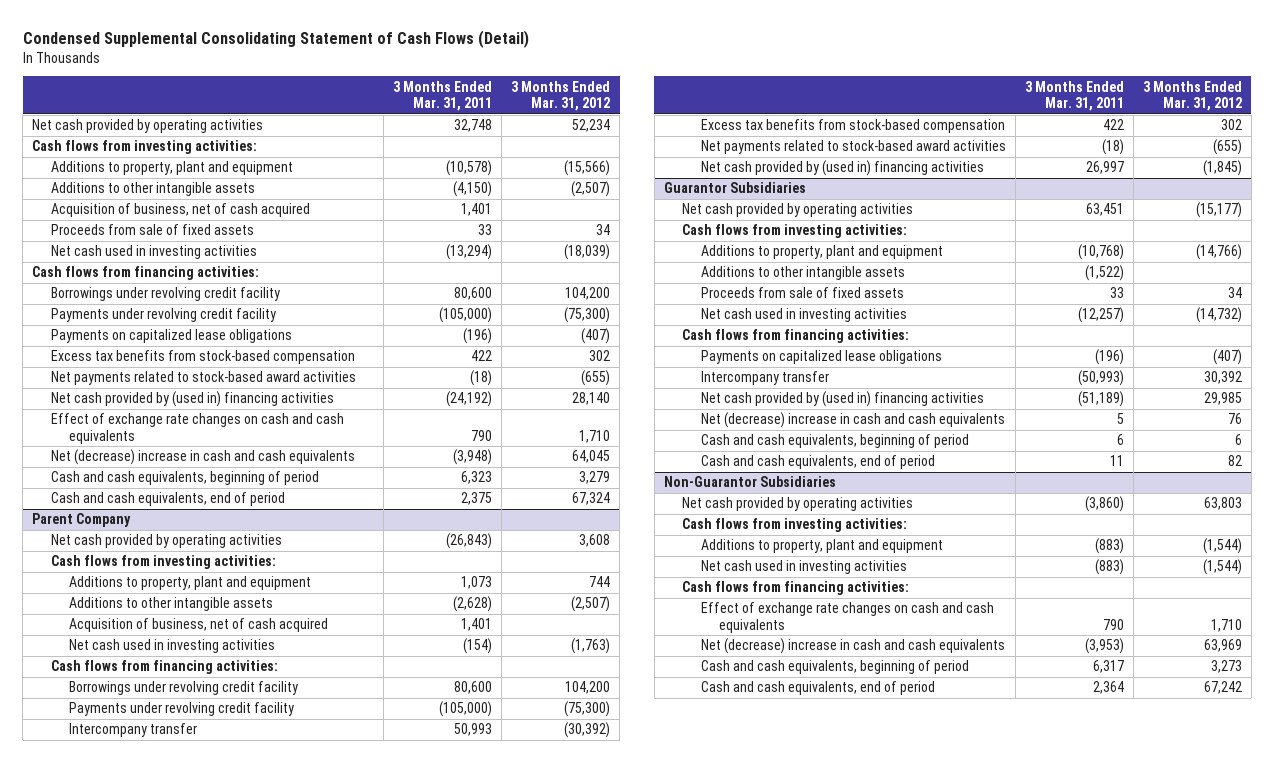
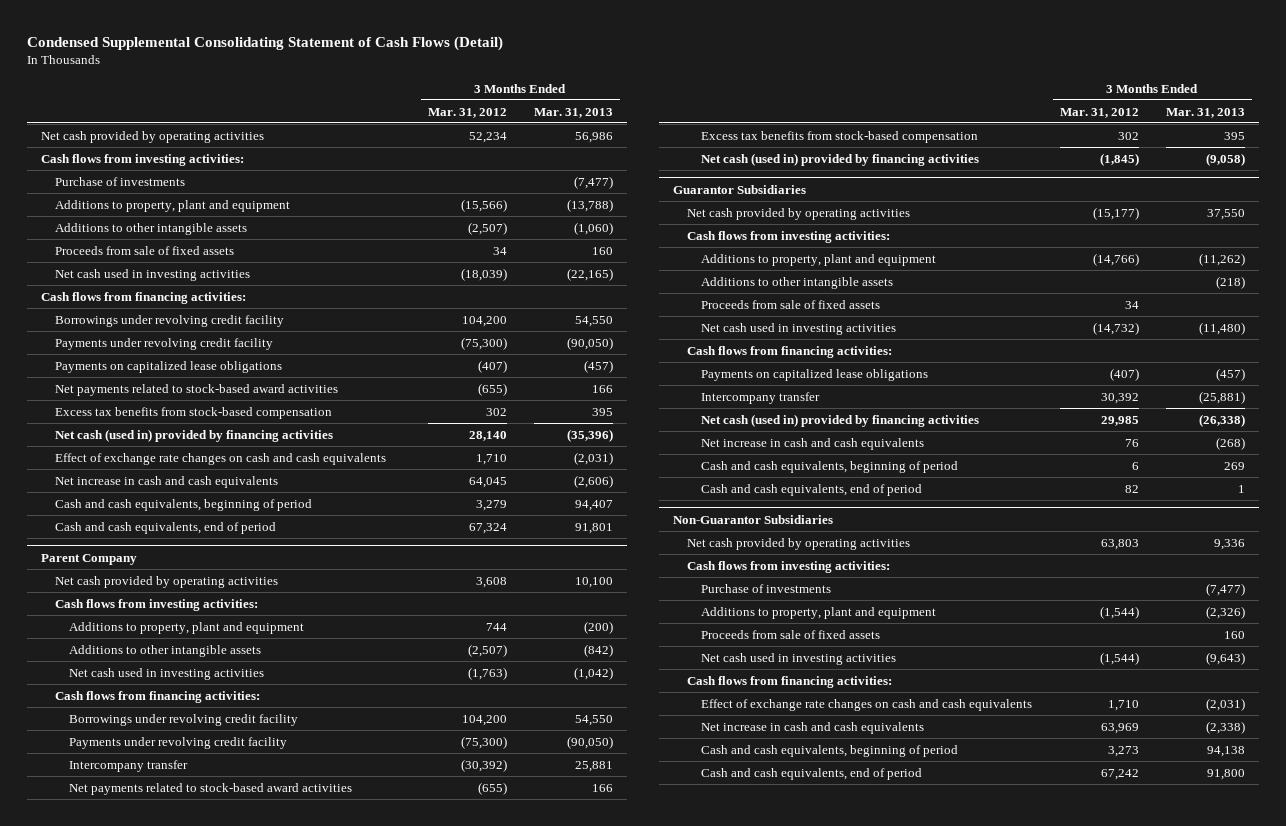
- | 3 Months Ended Mar. 31, 2011 | 3 Months Ended Mar. 31, 2012
+ | 3 Months Ended Mar. 31, 2012 | 3 Months Ended Mar. 31, 2013
+ Purchase of investments | | (7,477)
- Acquisition of business, net of cash acquired | 1,401 |
- Net cash provided by (used in) financing activities | (24,192) | 28,140
moved down: Excess tax benefits from stock-based compensation | 302 | 395
+ Net cash (used in) provided by financing activities | 28,140 | (35,396)
- Net (decrease) increase in cash and cash equivalents | (3,948) | 64,045
+ Net increase in cash and cash equivalents | 64,045 | (2,606)
@ Parent Company
- Acquisition of business, net of cash acquired | 1,401 |
- Net cash provided by (used in) financing activities | 26,997 | (1,845)
moved down: Excess tax benefits from stock-based compensation | 302 | 395
+ Net cash (used in) provided by financing activities | (1,845) | (9,058)
@ Guarantor Subsidiaries
- Net cash provided by (used in) financing activities | (51,189) | 29,985
- Net (decrease) increase in cash and cash equivalents | 5 | 76
+ Net cash (used in) provided by financing activities | 29,985 | (26,338)
+ Net increase in cash and cash equivalents | 76 | (268)
@ Non-Guarantor Subsidiaries
+ Purchase of investments | | (7,477)
+ Proceeds from sale of fixed assets | | 160
- Net (decrease) increase in cash and cash equivalents | (3,953) | 63,969
+ Net increase in cash and cash equivalents | 63,969 | (2,338)

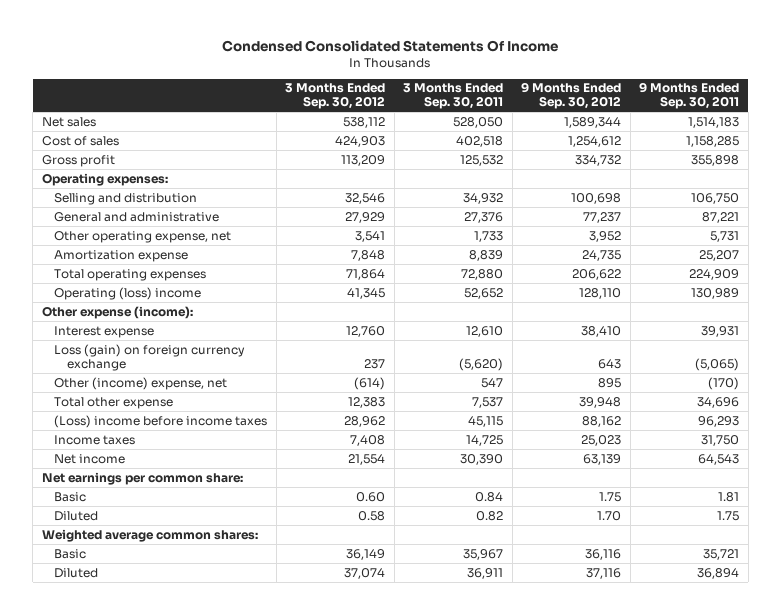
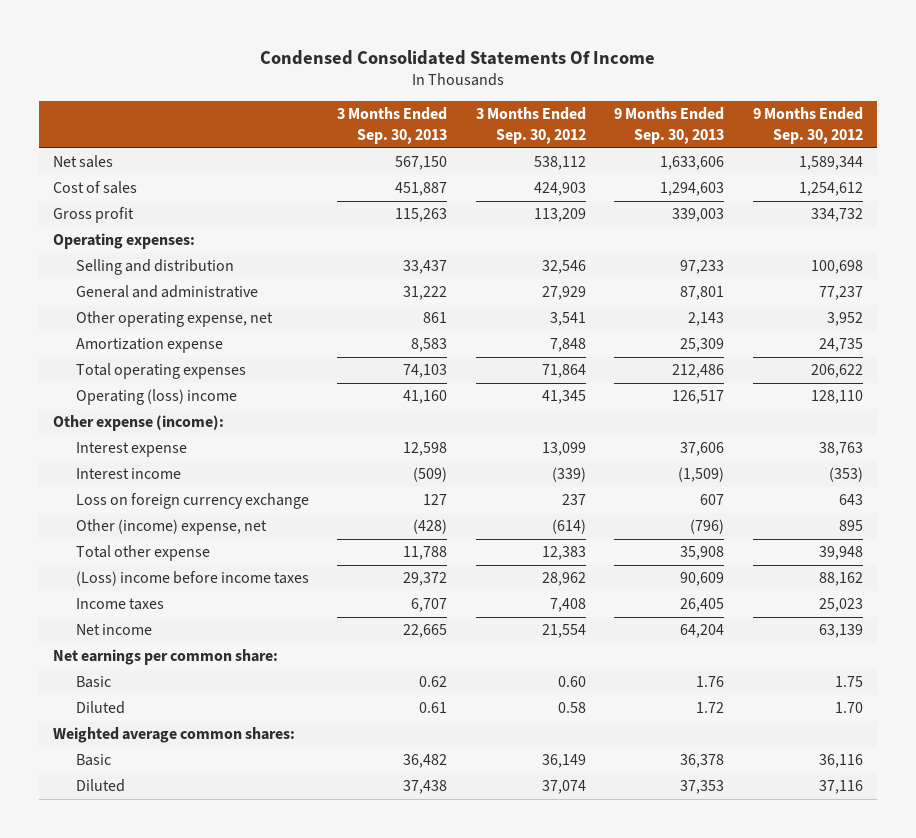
- | 3 Months Ended Sep. 30, 2012 | 3 Months Ended Sep. 30, 2011 | 9 Months Ended Sep. 30, 2012 | 9 Months Ended Sep. 30, 2011
+ | 3 Months Ended Sep. 30, 2013 | 3 Months Ended Sep. 30, 2012 | 9 Months Ended Sep. 30, 2013 | 9 Months Ended Sep. 30, 2012
- Interest expense | 12,760 | 12,610 | 38,410 | 39,931
- Loss (gain) on foreign currency exchange | 237 | (5,620) | 643 | (5,065)
+ Interest expense | 12,598 | 13,099 | 37,606 | 38,763
+ Interest income | (509) | (339) | (1,509) | (353)
+ Loss on foreign currency exchange | 127 | 237 | 607 | 643

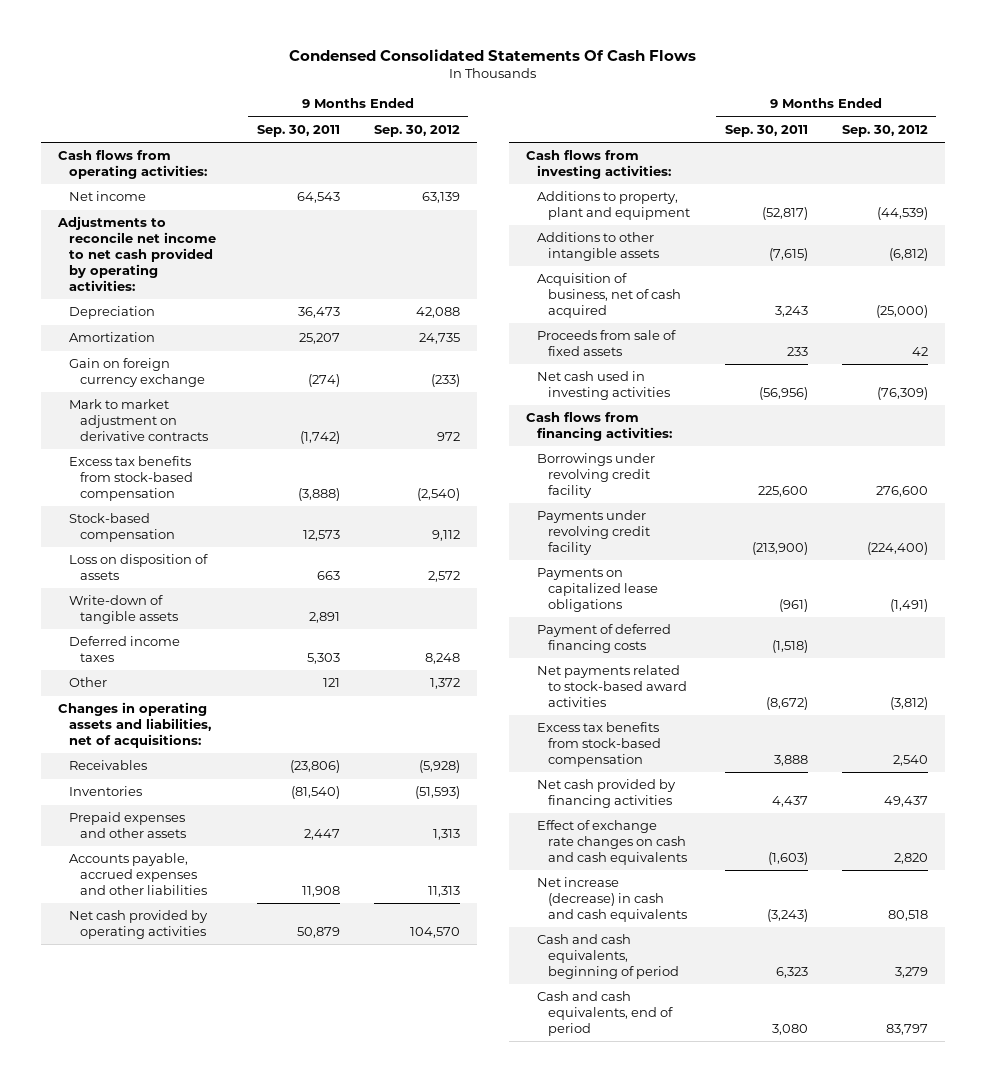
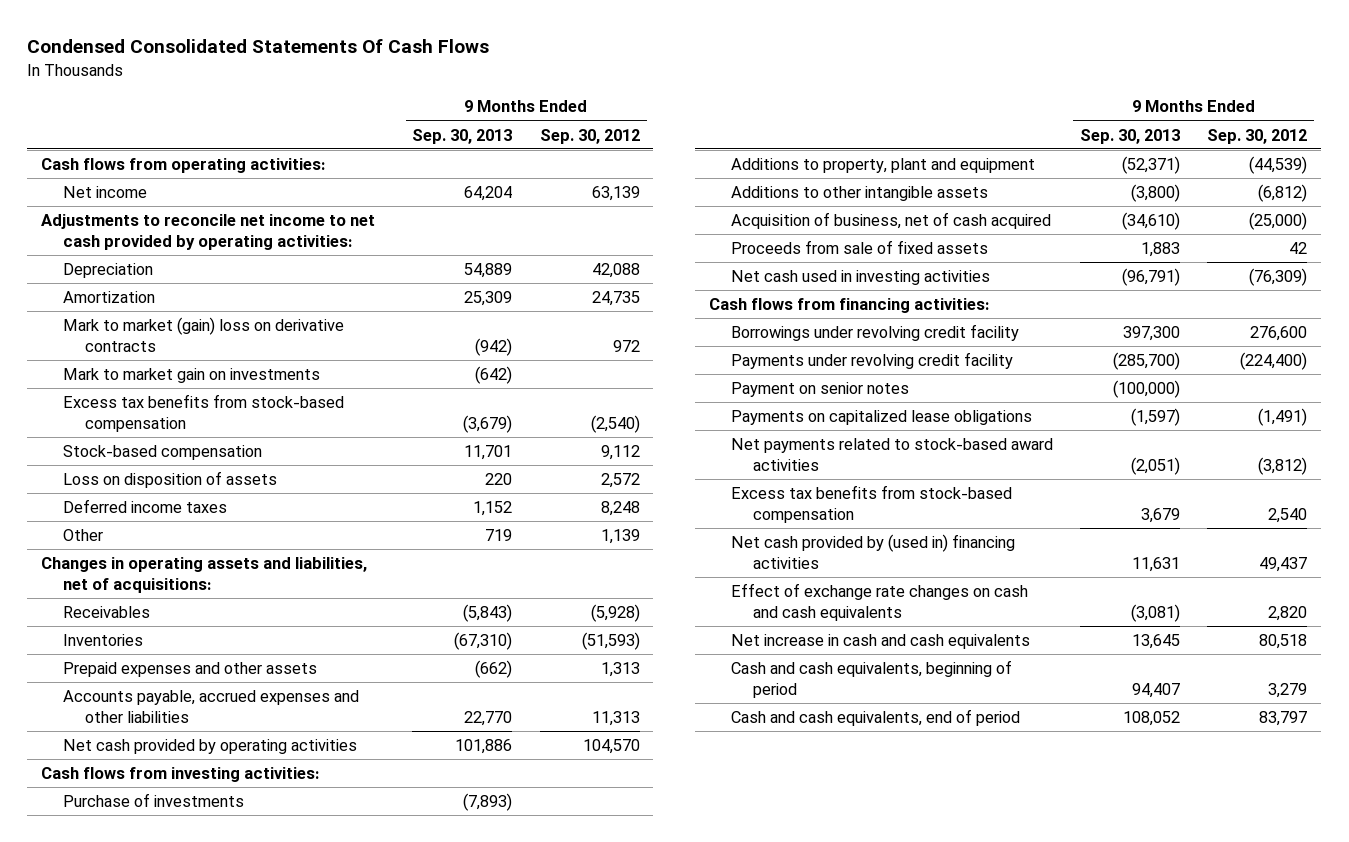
- | 9 Months Ended Sep. 30, 2011 | 9 Months Ended Sep. 30, 2012
+ | 9 Months Ended Sep. 30, 2013 | 9 Months Ended Sep. 30, 2012
- Gain on foreign currency exchange | (274) | (233)
- Mark to market adjustment on derivative contracts | (1,742) | 972
+ Mark to market (gain) loss on derivative contracts | (942) | 972
+ Mark to market gain on investments | (642) |
- Write-down of tangible assets | 2,891 |
- Other | 121 | 1,372
+ Other | 719 | 1,139
+ Purchase of investments | (7,893) |
+ Payment on senior notes | (100,000) |
- Payment of deferred financing costs | (1,518) |
- Net cash provided by financing activities | 4,437 | 49,437
+ Net cash provided by (used in) financing activities | 11,631 | 49,437
- Net increase (decrease) in cash and cash equivalents | (3,243) | 80,518
+ Net increase in cash and cash equivalents | 13,645 | 80,518

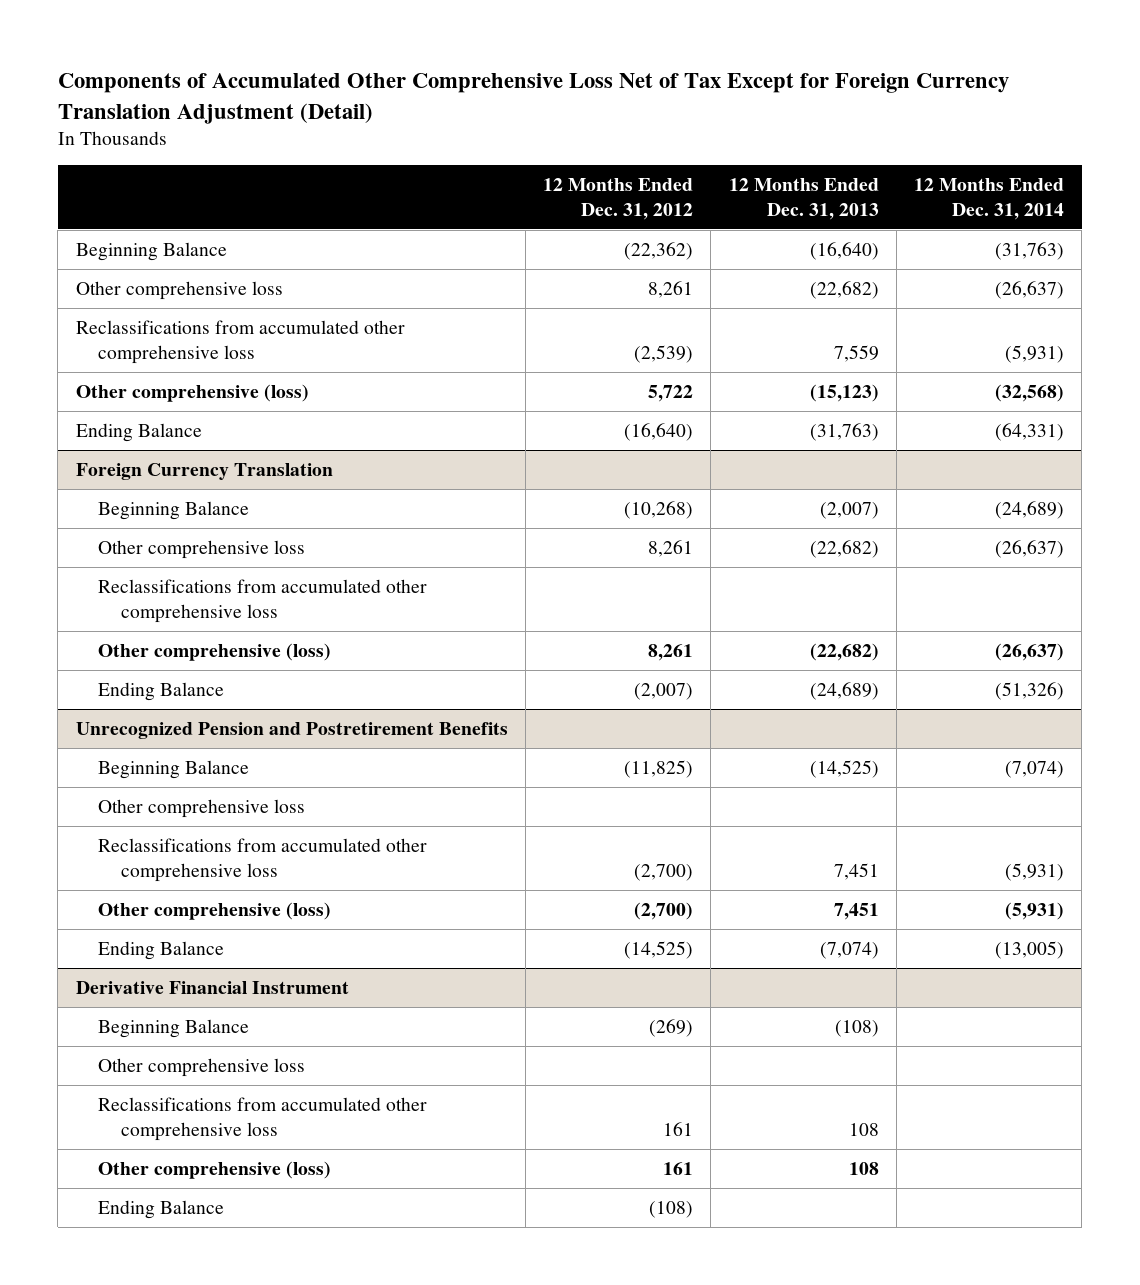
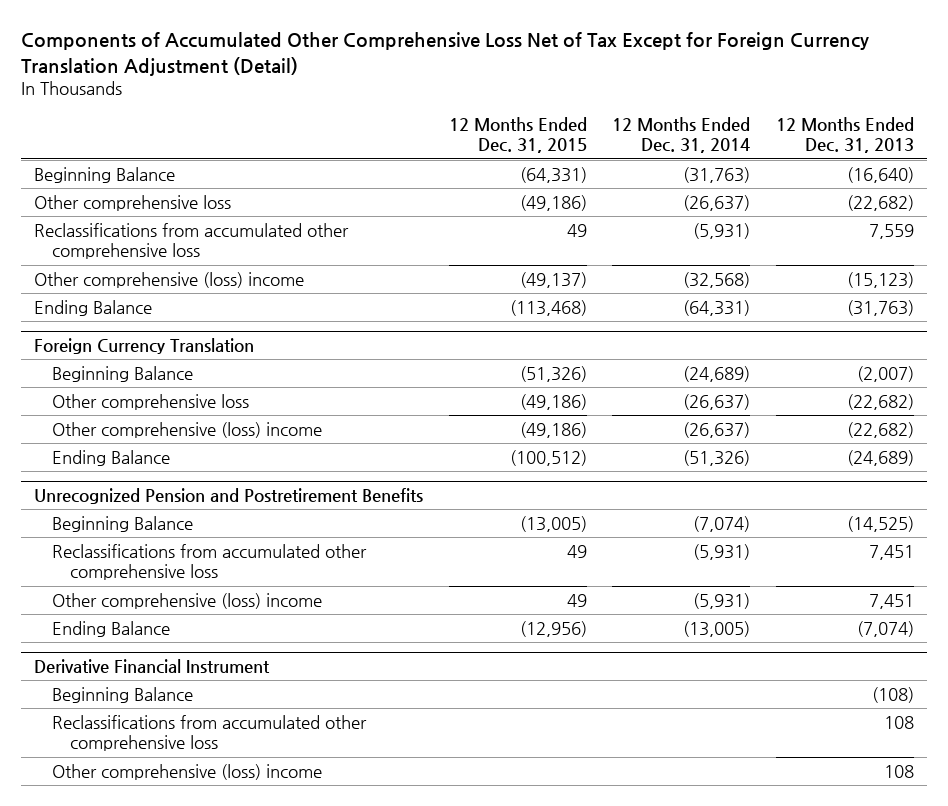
- | 12 Months Ended Dec. 31, 2012 | 12 Months Ended Dec. 31, 2013 | 12 Months Ended Dec. 31, 2014
+ | 12 Months Ended Dec. 31, 2015 | 12 Months Ended Dec. 31, 2014 | 12 Months Ended Dec. 31, 2013
- Other comprehensive (loss) | 5,722 | (15,123) | (32,568)
+ Other comprehensive (loss) income | (49,137) | (32,568) | (15,123)
@ Foreign Currency Translation
- Reclassifications from accumulated other comprehensive loss
- Other comprehensive (loss) | 8,261 | (22,682) | (26,637)
+ Other comprehensive (loss) income | (49,186) | (26,637) | (22,682)
@ Unrecognized Pension and Postretirement Benefits
- Other comprehensive loss
- Other comprehensive (loss) | (2,700) | 7,451 | (5,931)
+ Other comprehensive (loss) income | 49 | (5,931) | 7,451
@ Derivative Financial Instrument
- Other comprehensive loss
- Other comprehensive (loss) | 161 | 108 |
- Ending Balance | (108) | |
+ Other comprehensive (loss) income | | | 108

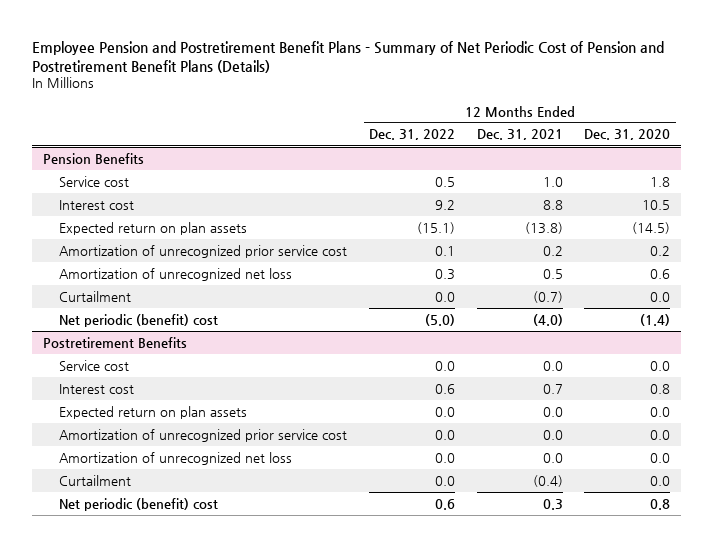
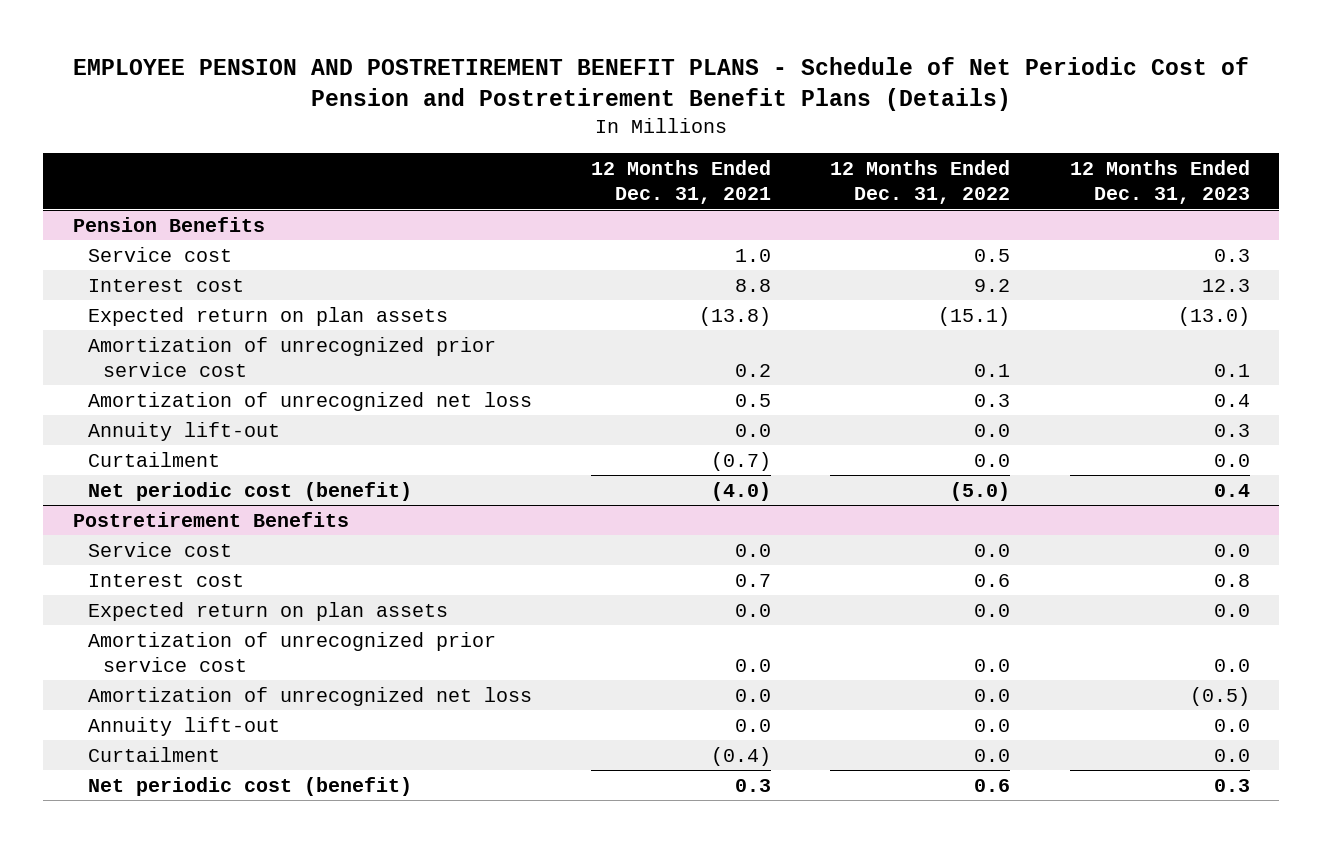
- Employee Pension and Postretirement Benefit Plans - Summary of Net Periodic Cost of Pension and Postretirement Benefit Plans (Details)
+ EMPLOYEE PENSION AND POSTRETIREMENT BENEFIT PLANS - Schedule of Net Periodic Cost of Pension and Postretirement Benefit Plans (Details)
- | 12 Months Ended Dec. 31, 2022 | 12 Months Ended Dec. 31, 2021 | 12 Months Ended Dec. 31, 2020
+ | 12 Months Ended Dec. 31, 2021 | 12 Months Ended Dec. 31, 2022 | 12 Months Ended Dec. 31, 2023
@ Pension Benefits
+ Annuity lift-out | 0.0 | 0.0 | 0.3
- Net periodic (benefit) cost | (5.0) | (4.0) | (1.4)
+ Net periodic cost (benefit) | (4.0) | (5.0) | 0.4
@ Postretirement Benefits
+ Annuity lift-out | 0.0 | 0.0 | 0.0
- Net periodic (benefit) cost | 0.6 | 0.3 | 0.8
+ Net periodic cost (benefit) | 0.3 | 0.6 | 0.3

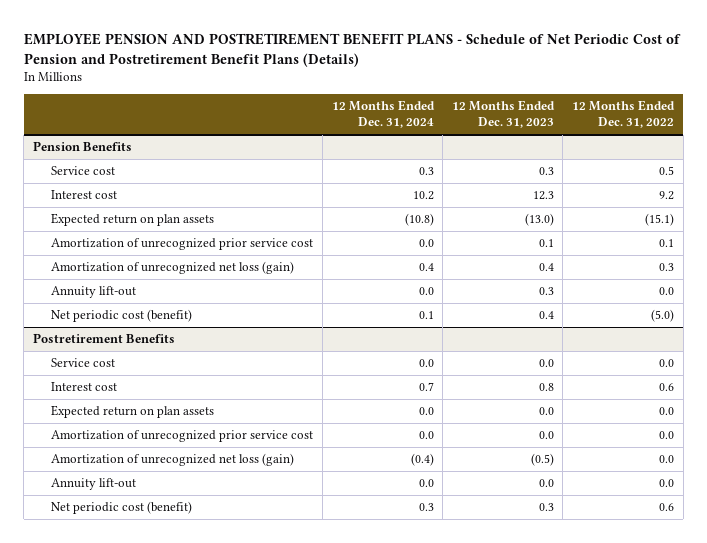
- | 12 Months Ended Dec. 31, 2021 | 12 Months Ended Dec. 31, 2022 | 12 Months Ended Dec. 31, 2023
+ | 12 Months Ended Dec. 31, 2024 | 12 Months Ended Dec. 31, 2023 | 12 Months Ended Dec. 31, 2022
@ Pension Benefits
- Amortization of unrecognized net loss | 0.5 | 0.3 | 0.4
+ Amortization of unrecognized net loss (gain) | 0.4 | 0.4 | 0.3
- Curtailment | (0.7) | 0.0 | 0.0
@ Postretirement Benefits
- Amortization of unrecognized net loss | 0.0 | 0.0 | (0.5)
+ Amortization of unrecognized net loss (gain) | (0.4) | (0.5) | 0.0
- Curtailment | (0.4) | 0.0 | 0.0

